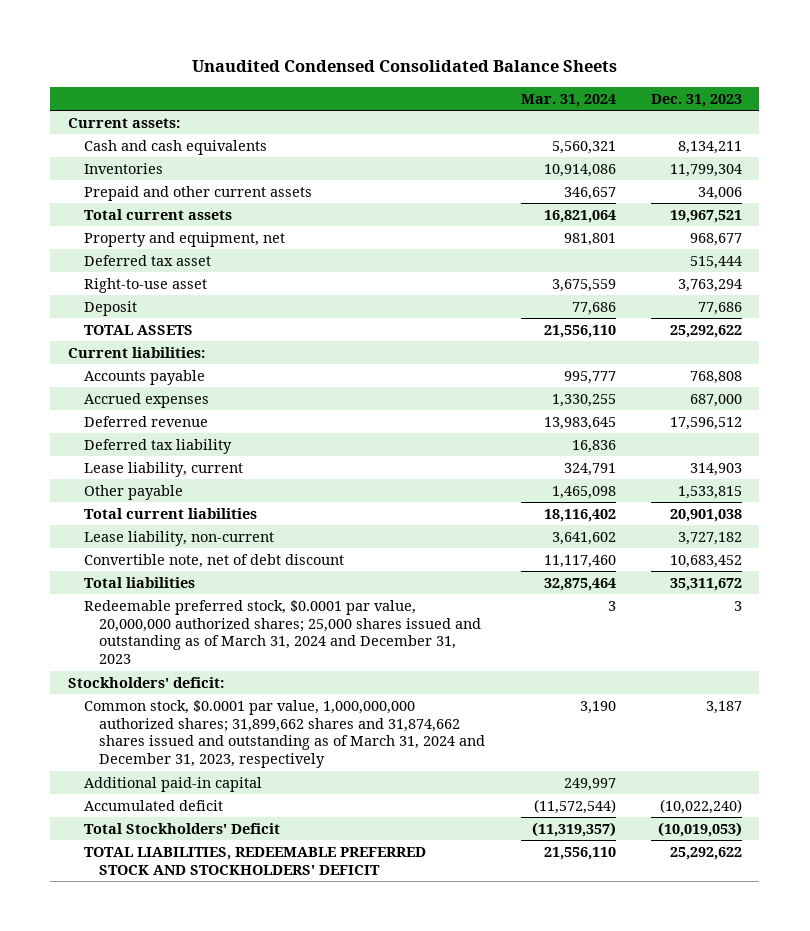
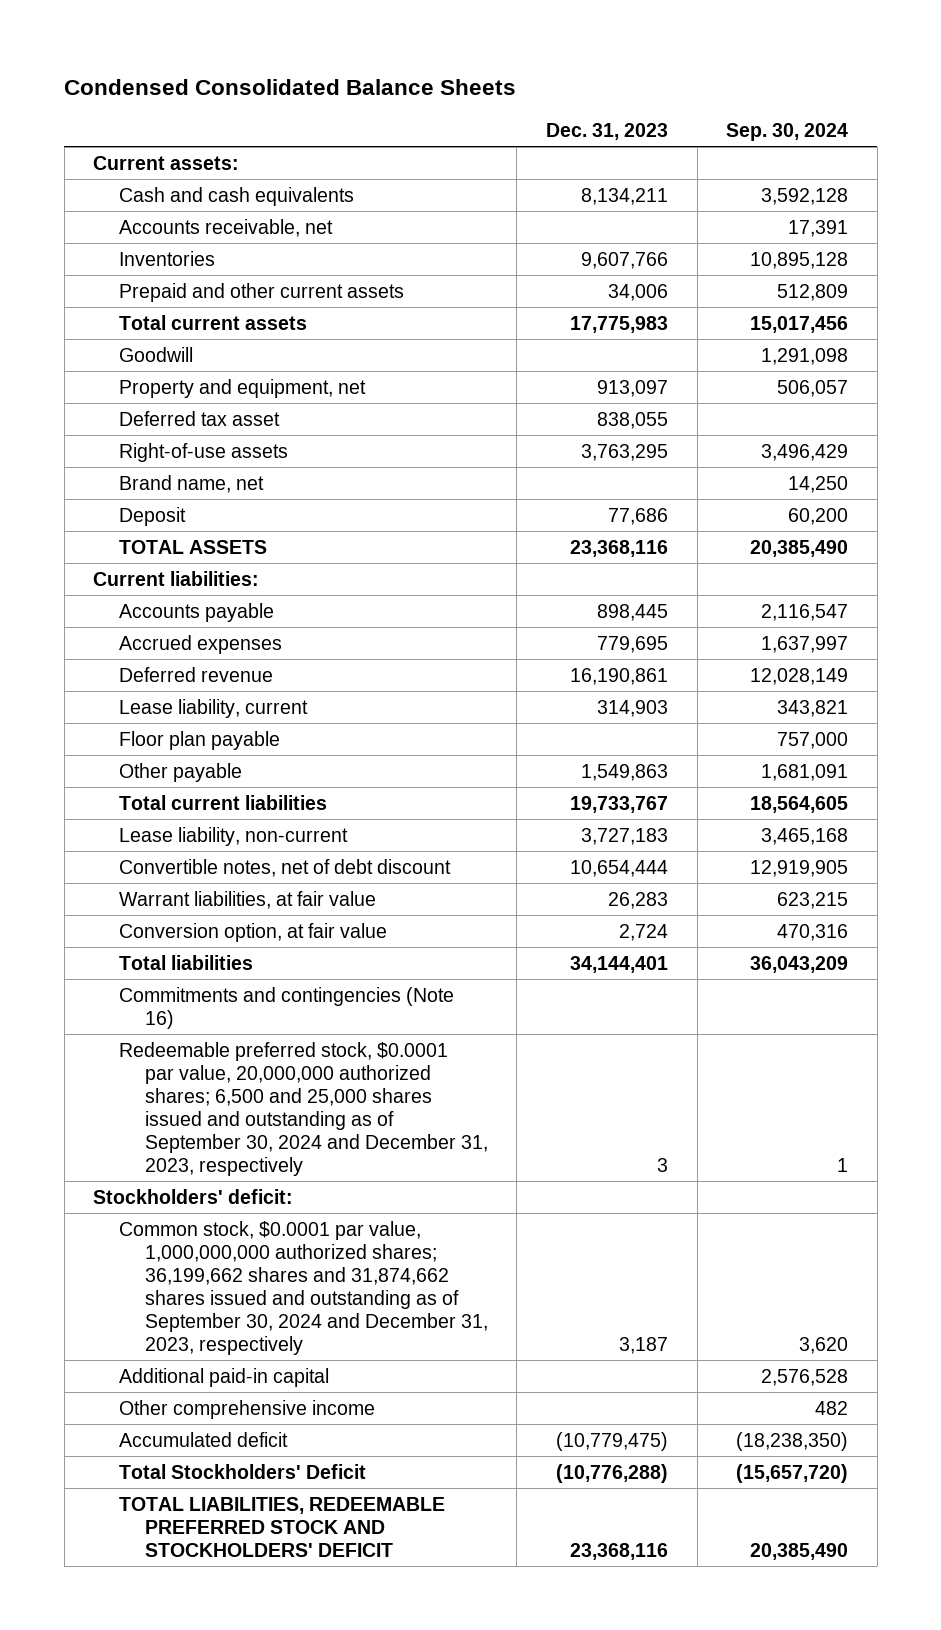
- Unaudited Condensed Consolidated Balance Sheets
+ Condensed Consolidated Balance Sheets
- | Mar. 31, 2024 | Dec. 31, 2023
+ | Dec. 31, 2023 | Sep. 30, 2024
- Inventories | 10,914,086 | 11,799,304
+ Accounts receivable, net | | 17,391
+ Inventories | 9,607,766 | 10,895,128
- Total current assets | 16,821,064 | 19,967,521
- Property and equipment, net | 981,801 | 968,677
- Deferred tax asset | | 515,444
- Right-to-use asset | 3,675,559 | 3,763,294
+ Total current assets | 17,775,983 | 15,017,456
+ Goodwill | | 1,291,098
+ Property and equipment, net | 913,097 | 506,057
+ Deferred tax asset | 838,055 |
+ Right-of-use assets | 3,763,295 | 3,496,429
+ Brand name, net | | 14,250
- TOTAL ASSETS | 21,556,110 | 25,292,622
+ TOTAL ASSETS | 23,368,116 | 20,385,490
- Accounts payable | 995,777 | 768,808
- Accrued expenses | 1,330,255 | 687,000
- Deferred revenue | 13,983,645 | 17,596,512
- Deferred tax liability | 16,836 |
+ Accounts payable | 898,445 | 2,116,547
+ Accrued expenses | 779,695 | 1,637,997
+ Deferred revenue | 16,190,861 | 12,028,149
- Other payable | 1,465,098 | 1,533,815
- Total current liabilities | 18,116,402 | 20,901,038
- Lease liability, non-current | 3,641,602 | 3,727,182
- Convertible note, net of debt discount | 11,117,460 | 10,683,452
- Total liabilities | 32,875,464 | 35,311,672
- Redeemable preferred stock, $0.0001 par value, 20,000,000 authorized shares; 25,000 shares issued and outstanding as of March 31, 2024 and December 31, 2023 | 3 | 3
+ Floor plan payable | | 757,000
+ Other payable | 1,549,863 | 1,681,091
+ Total current liabilities | 19,733,767 | 18,564,605
+ Lease liability, non-current | 3,727,183 | 3,465,168
+ Convertible notes, net of debt discount | 10,654,444 | 12,919,905
+ Warrant liabilities, at fair value | 26,283 | 623,215
+ Conversion option, at fair value | 2,724 | 470,316
+ Total liabilities | 34,144,401 | 36,043,209
+ Commitments and contingencies (Note 16)
+ Redeemable preferred stock, $0.0001 par value, 20,000,000 authorized shares; 6,500 and 25,000 shares issued and outstanding as of September 30, 2024 and December 31, 2023, respectively | 3 | 1
- Common stock, $0.0001 par value, 1,000,000,000 authorized shares; 31,899,662 shares and 31,874,662 shares issued and outstanding as of March 31, 2024 and December 31, 2023, respectively | 3,190 | 3,187
+ Common stock, $0.0001 par value, 1,000,000,000 authorized shares; 36,199,662 shares and 31,874,662 shares issued and outstanding as of September 30, 2024 and December 31, 2023, respectively | 3,187 | 3,620
- Accumulated deficit | (11,572,544) | (10,022,240)
- Total Stockholders' Deficit | (11,319,357) | (10,019,053)
- TOTAL LIABILITIES, REDEEMABLE PREFERRED STOCK AND STOCKHOLDERS' DEFICIT | 21,556,110 | 25,292,622
+ Other comprehensive income | | 482
+ Accumulated deficit | (10,779,475) | (18,238,350)
+ Total Stockholders' Deficit | (10,776,288) | (15,657,720)
+ TOTAL LIABILITIES, REDEEMABLE PREFERRED STOCK AND STOCKHOLDERS' DEFICIT | 23,368,116 | 20,385,490

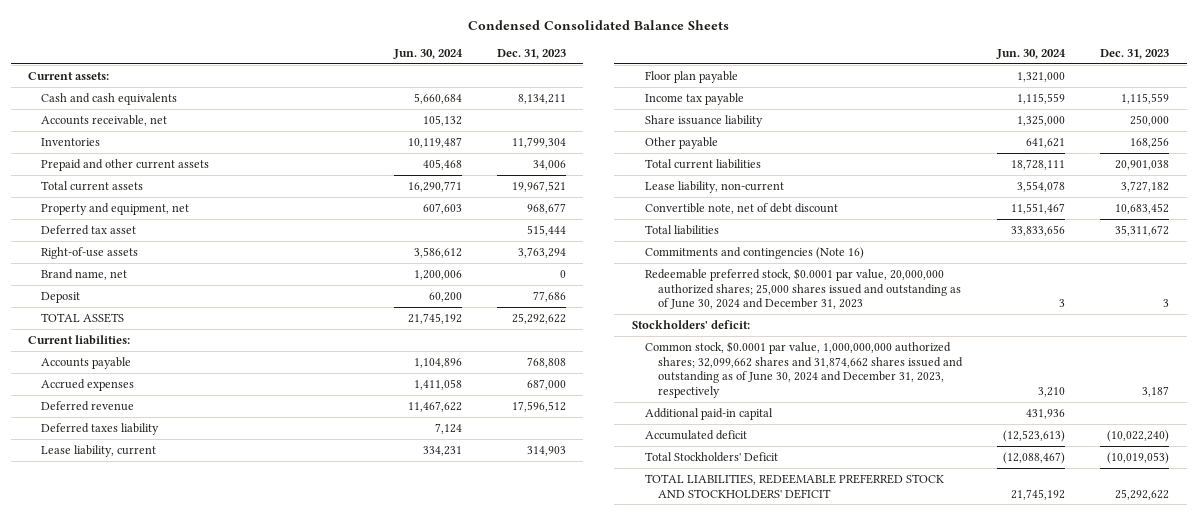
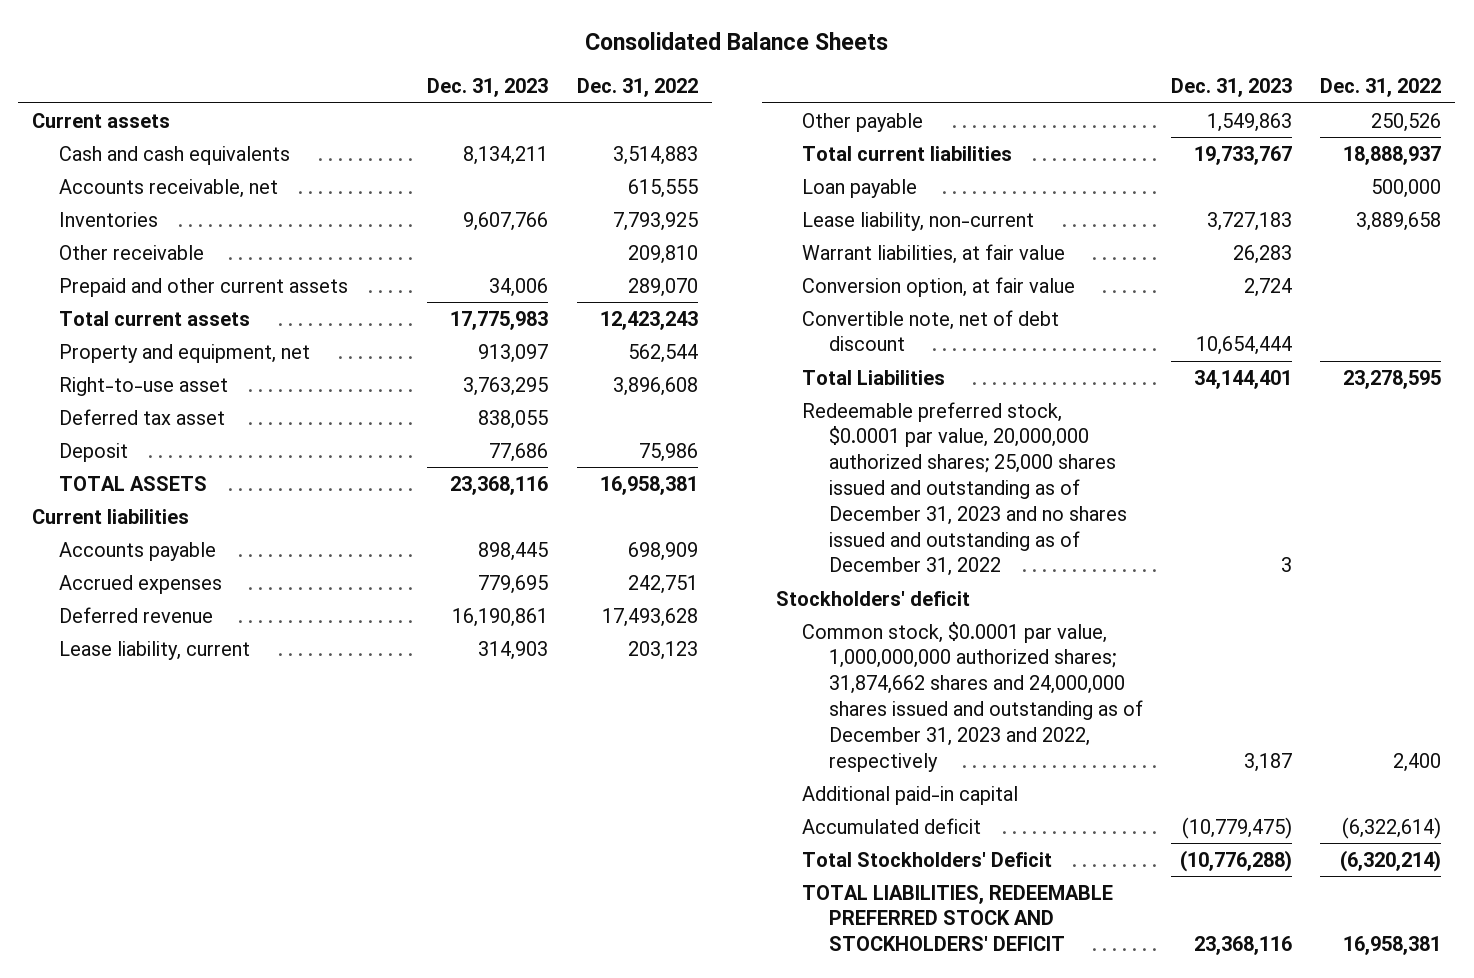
- Condensed Consolidated Balance Sheets
+ Consolidated Balance Sheets
- | Jun. 30, 2024 | Dec. 31, 2023
+ | Dec. 31, 2023 | Dec. 31, 2022
- Current assets:
+ Current assets
- Inventories | 10,119,487 | 11,799,304
+ Inventories | 9,607,766 | 7,793,925
+ Other receivable | | 209,810
- Total current assets | 16,290,771 | 19,967,521
- Property and equipment, net | 607,603 | 968,677
- Deferred tax asset | | 515,444
- Right-of-use assets | 3,586,612 | 3,763,294
- Brand name, net | 1,200,006 | 0
+ Total current assets | 17,775,983 | 12,423,243
+ Property and equipment, net | 913,097 | 562,544
+ Right-to-use asset | 3,763,295 | 3,896,608
+ Deferred tax asset | 838,055 |
- TOTAL ASSETS | 21,745,192 | 25,292,622
- Current liabilities:
- Accounts payable | 1,104,896 | 768,808
- Accrued expenses | 1,411,058 | 687,000
- Deferred revenue | 11,467,622 | 17,596,512
- Deferred taxes liability | 7,124 |
+ TOTAL ASSETS | 23,368,116 | 16,958,381
+ Current liabilities
+ Accounts payable | 898,445 | 698,909
+ Accrued expenses | 779,695 | 242,751
+ Deferred revenue | 16,190,861 | 17,493,628
- Floor plan payable | 1,321,000 |
- Income tax payable | 1,115,559 | 1,115,559
- Share issuance liability | 1,325,000 | 250,000
- Other payable | 641,621 | 168,256
- Total current liabilities | 18,728,111 | 20,901,038
- Lease liability, non-current | 3,554,078 | 3,727,182
- Convertible note, net of debt discount | 11,551,467 | 10,683,452
- Total liabilities | 33,833,656 | 35,311,672
- Commitments and contingencies (Note 16)
- Redeemable preferred stock, $0.0001 par value, 20,000,000 authorized shares; 25,000 shares issued and outstanding as of June 30, 2024 and December 31, 2023 | 3 | 3
- Stockholders' deficit:
- Common stock, $0.0001 par value, 1,000,000,000 authorized shares; 32,099,662 shares and 31,874,662 shares issued and outstanding as of June 30, 2024 and December 31, 2023, respectively | 3,210 | 3,187
+ Other payable | 1,549,863 | 250,526
+ Total current liabilities | 19,733,767 | 18,888,937
+ Loan payable | | 500,000
+ Lease liability, non-current | 3,727,183 | 3,889,658
+ Warrant liabilities, at fair value | 26,283 |
+ Conversion option, at fair value | 2,724 |
+ Convertible note, net of debt discount | 10,654,444 |
+ Total Liabilities | 34,144,401 | 23,278,595
+ Redeemable preferred stock, $0.0001 par value, 20,000,000 authorized shares; 25,000 shares issued and outstanding as of December 31, 2023 and no shares issued and outstanding as of December 31, 2022 | 3 |
+ Stockholders' deficit
+ Common stock, $0.0001 par value, 1,000,000,000 authorized shares; 31,874,662 shares and 24,000,000 shares issued and outstanding as of December 31, 2023 and 2022, respectively | 3,187 | 2,400
- Accumulated deficit | (12,523,613) | (10,022,240)
- Total Stockholders' Deficit | (12,088,467) | (10,019,053)
- TOTAL LIABILITIES, REDEEMABLE PREFERRED STOCK AND STOCKHOLDERS' DEFICIT | 21,745,192 | 25,292,622
+ Accumulated deficit | (10,779,475) | (6,322,614)
+ Total Stockholders' Deficit | (10,776,288) | (6,320,214)
+ TOTAL LIABILITIES, REDEEMABLE PREFERRED STOCK AND STOCKHOLDERS' DEFICIT | 23,368,116 | 16,958,381

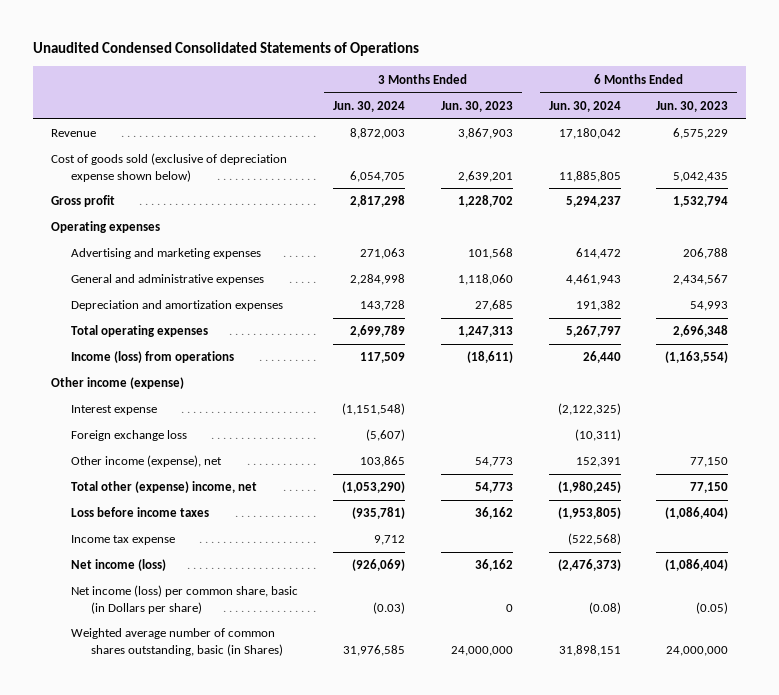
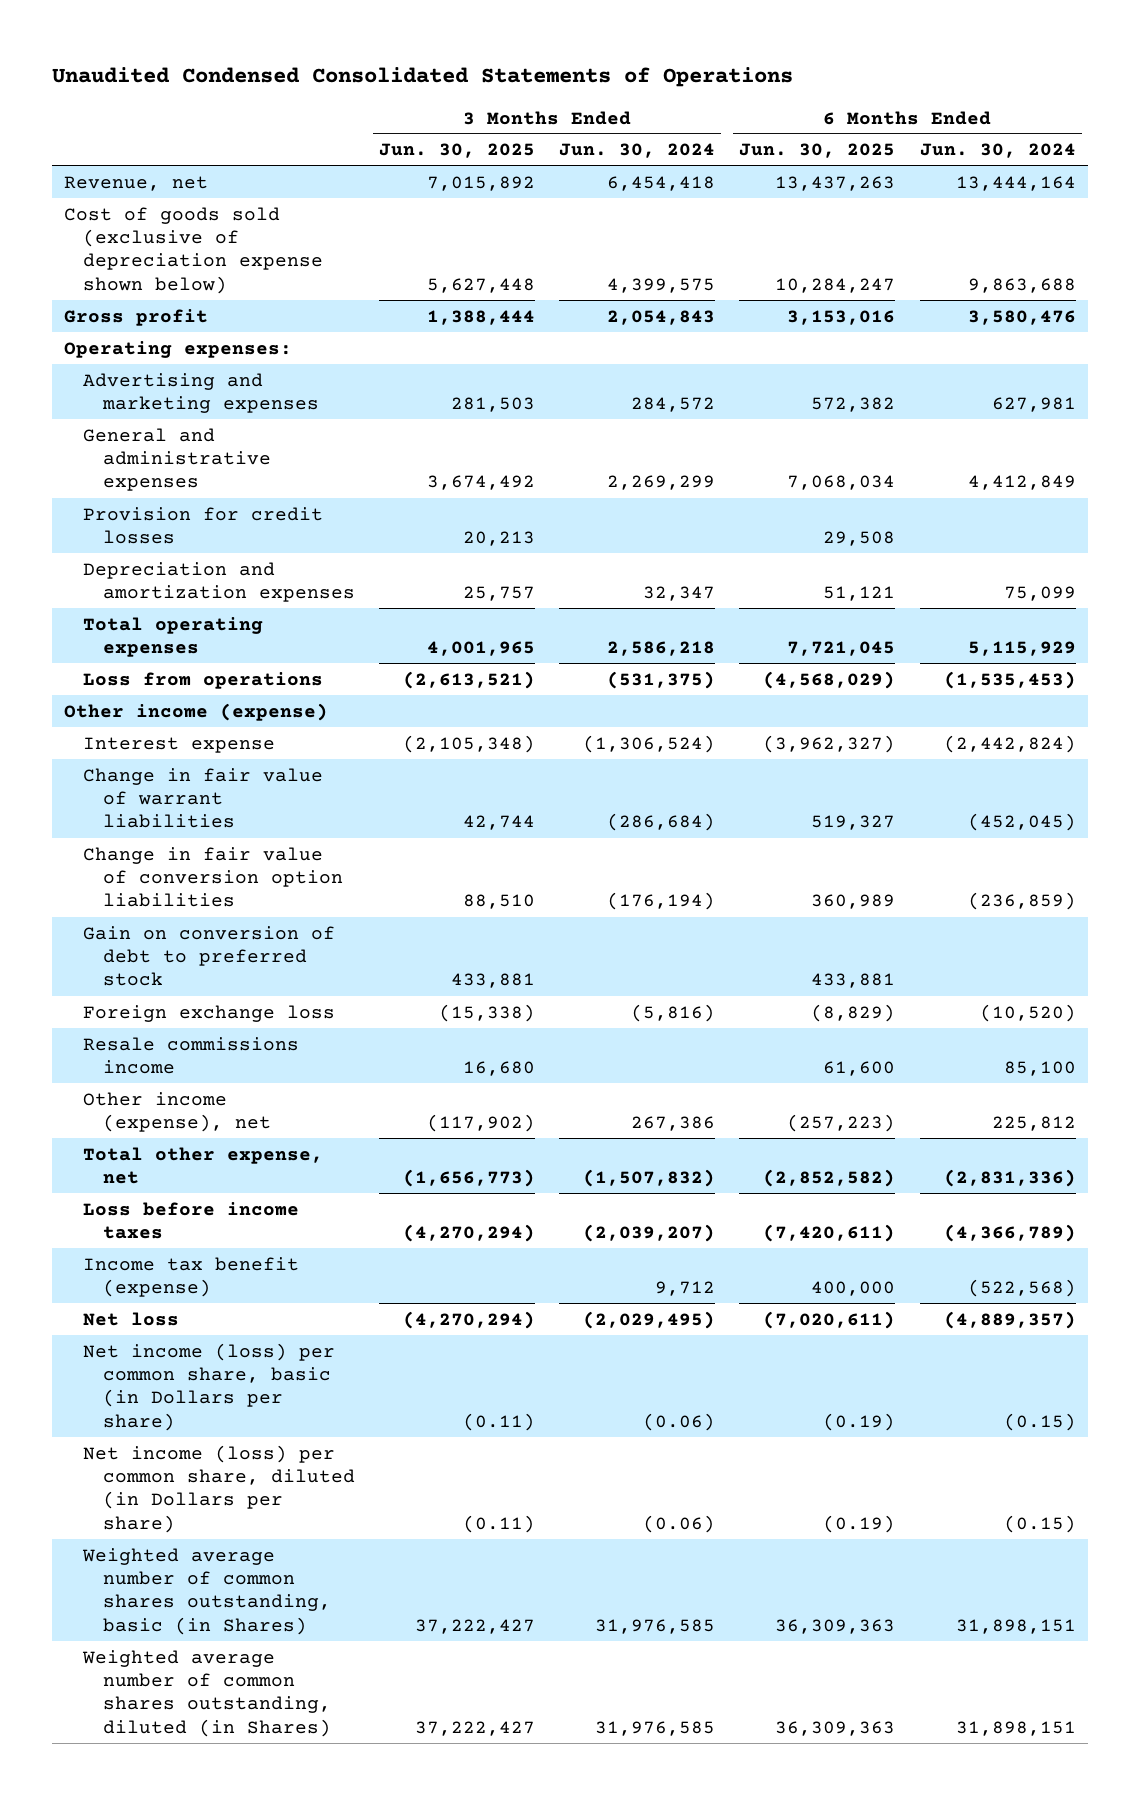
- | 3 Months Ended Jun. 30, 2024 | 3 Months Ended Jun. 30, 2023 | 6 Months Ended Jun. 30, 2024 | 6 Months Ended Jun. 30, 2023
+ | 3 Months Ended Jun. 30, 2025 | 3 Months Ended Jun. 30, 2024 | 6 Months Ended Jun. 30, 2025 | 6 Months Ended Jun. 30, 2024
- Revenue | 8,872,003 | 3,867,903 | 17,180,042 | 6,575,229
- Cost of goods sold (exclusive of depreciation expense shown below) | 6,054,705 | 2,639,201 | 11,885,805 | 5,042,435
- Gross profit | 2,817,298 | 1,228,702 | 5,294,237 | 1,532,794
- Operating expenses
- Advertising and marketing expenses | 271,063 | 101,568 | 614,472 | 206,788
- General and administrative expenses | 2,284,998 | 1,118,060 | 4,461,943 | 2,434,567
- Depreciation and amortization expenses | 143,728 | 27,685 | 191,382 | 54,993
- Total operating expenses | 2,699,789 | 1,247,313 | 5,267,797 | 2,696,348
- Income (loss) from operations | 117,509 | (18,611) | 26,440 | (1,163,554)
+ Revenue, net | 7,015,892 | 6,454,418 | 13,437,263 | 13,444,164
+ Cost of goods sold (exclusive of depreciation expense shown below) | 5,627,448 | 4,399,575 | 10,284,247 | 9,863,688
+ Gross profit | 1,388,444 | 2,054,843 | 3,153,016 | 3,580,476
+ Operating expenses:
+ Advertising and marketing expenses | 281,503 | 284,572 | 572,382 | 627,981
+ General and administrative expenses | 3,674,492 | 2,269,299 | 7,068,034 | 4,412,849
+ Provision for credit losses | 20,213 | | 29,508 |
+ Depreciation and amortization expenses | 25,757 | 32,347 | 51,121 | 75,099
+ Total operating expenses | 4,001,965 | 2,586,218 | 7,721,045 | 5,115,929
+ Loss from operations | (2,613,521) | (531,375) | (4,568,029) | (1,535,453)
- Interest expense | (1,151,548) | | (2,122,325) |
- Foreign exchange loss | (5,607) | | (10,311) |
- Other income (expense), net | 103,865 | 54,773 | 152,391 | 77,150
- Total other (expense) income, net | (1,053,290) | 54,773 | (1,980,245) | 77,150
- Loss before income taxes | (935,781) | 36,162 | (1,953,805) | (1,086,404)
- Income tax expense | 9,712 | | (522,568) |
- Net income (loss) | (926,069) | 36,162 | (2,476,373) | (1,086,404)
- Net income (loss) per common share, basic (in Dollars per share) | (0.03) | 0 | (0.08) | (0.05)
+ Interest expense | (2,105,348) | (1,306,524) | (3,962,327) | (2,442,824)
+ Change in fair value of warrant liabilities | 42,744 | (286,684) | 519,327 | (452,045)
+ Change in fair value of conversion option liabilities | 88,510 | (176,194) | 360,989 | (236,859)
+ Gain on conversion of debt to preferred stock | 433,881 | | 433,881 |
+ Foreign exchange loss | (15,338) | (5,816) | (8,829) | (10,520)
+ Resale commissions income | 16,680 | | 61,600 | 85,100
+ Other income (expense), net | (117,902) | 267,386 | (257,223) | 225,812
+ Total other expense, net | (1,656,773) | (1,507,832) | (2,852,582) | (2,831,336)
+ Loss before income taxes | (4,270,294) | (2,039,207) | (7,420,611) | (4,366,789)
+ Income tax benefit (expense) | | 9,712 | 400,000 | (522,568)
+ Net loss | (4,270,294) | (2,029,495) | (7,020,611) | (4,889,357)
+ Net income (loss) per common share, basic (in Dollars per share) | (0.11) | (0.06) | (0.19) | (0.15)
+ Net income (loss) per common share, diluted (in Dollars per share) | (0.11) | (0.06) | (0.19) | (0.15)
+ Weighted average number of common shares outstanding, diluted (in Shares) | 37,222,427 | 31,976,585 | 36,309,363 | 31,898,151

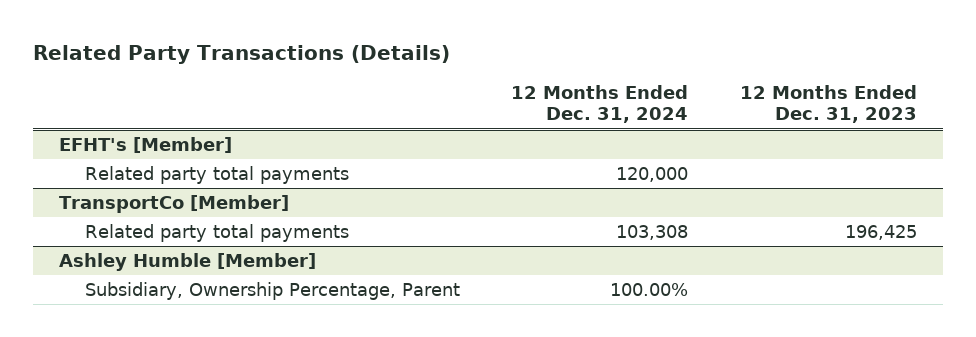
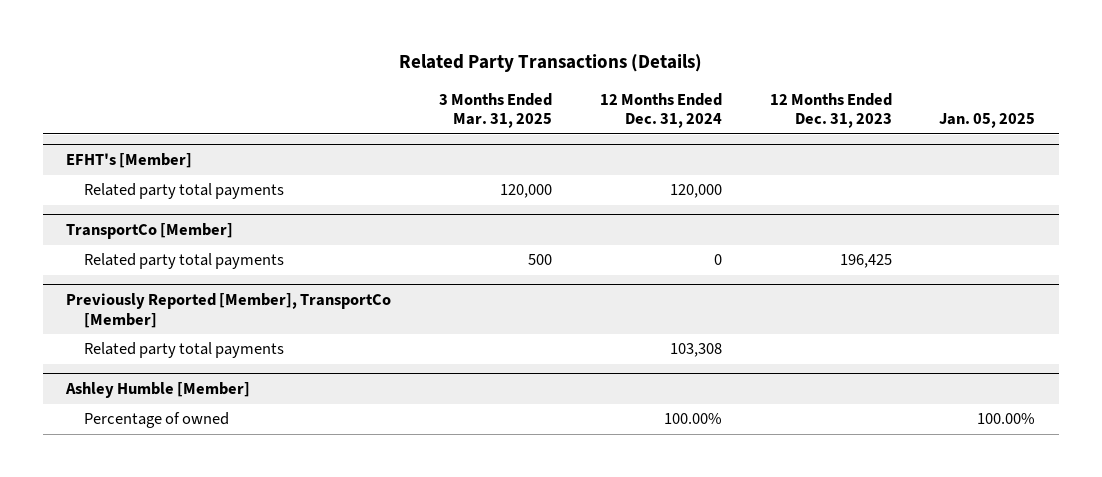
- | 12 Months Ended Dec. 31, 2024 | 12 Months Ended Dec. 31, 2023
+ | 3 Months Ended Mar. 31, 2025 | 12 Months Ended Dec. 31, 2024 | 12 Months Ended Dec. 31, 2023 | Jan. 05, 2025
@ TransportCo [Member]
- Related party total payments | 103,308 | 196,425
+ Related party total payments | 500 | 0 | 196,425 |
+ Previously Reported [Member], TransportCo [Member]
+ Related party total payments | | 103,308 | |
@ Ashley Humble [Member]
- Subsidiary, Ownership Percentage, Parent | 100.00% |
+ Percentage of owned | | 100.00% | | 100.00%

